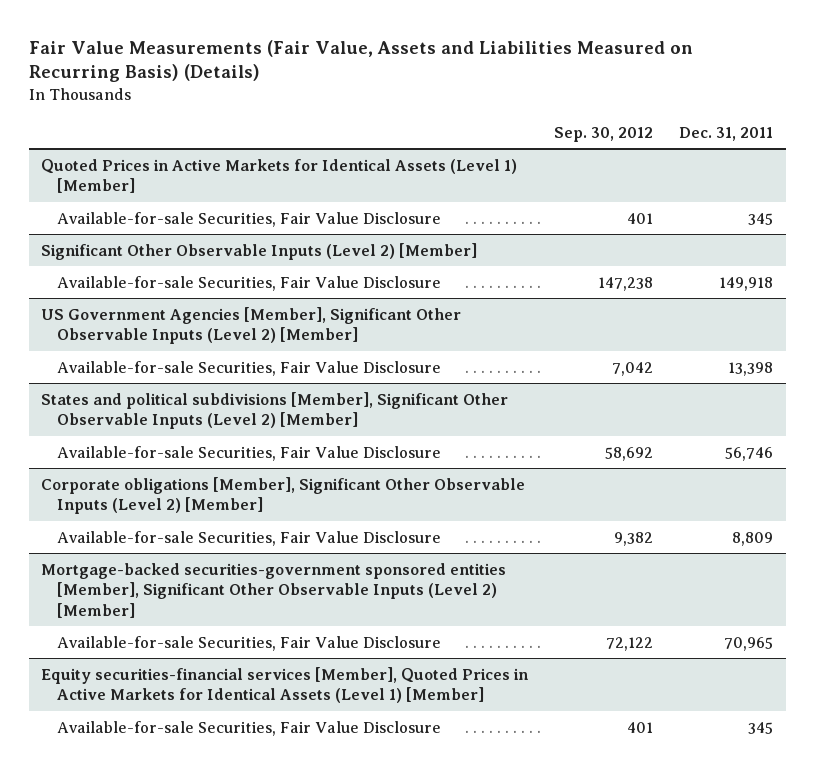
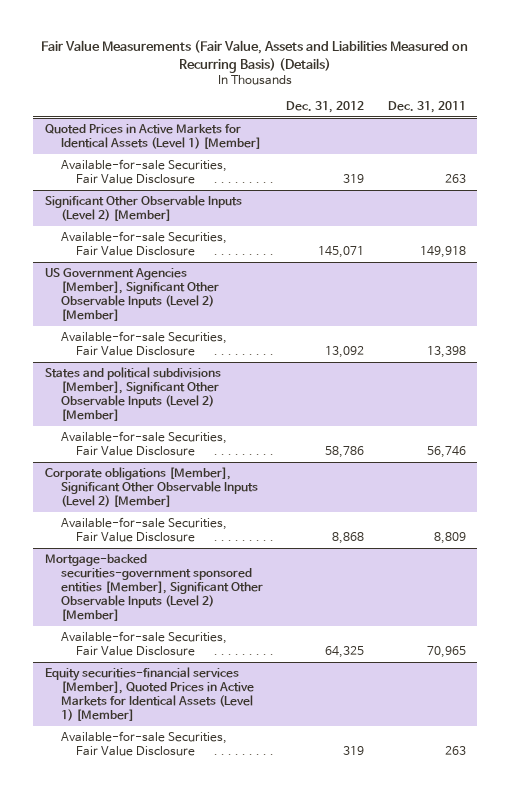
- | Sep. 30, 2012 | Dec. 31, 2011
+ | Dec. 31, 2012 | Dec. 31, 2011
@ Quoted Prices in Active Markets for Identical Assets (Level 1) [Member]
- Available-for-sale Securities, Fair Value Disclosure | 401 | 345
+ Available-for-sale Securities, Fair Value Disclosure | 319 | 263
@ Equity securities-financial services [Member], Quoted Prices in Active Markets for Identical Assets (Level 1) [Member]
- Available-for-sale Securities, Fair Value Disclosure | 401 | 345
+ Available-for-sale Securities, Fair Value Disclosure | 319 | 263

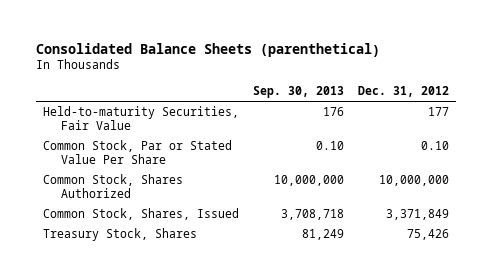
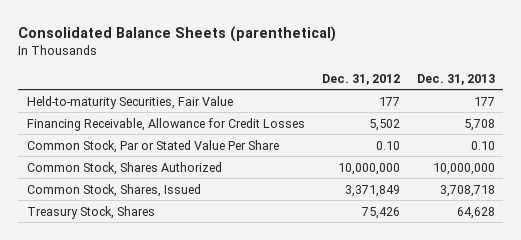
- | Sep. 30, 2013 | Dec. 31, 2012
+ | Dec. 31, 2012 | Dec. 31, 2013
+ Financing Receivable, Allowance for Credit Losses | 5,502 | 5,708

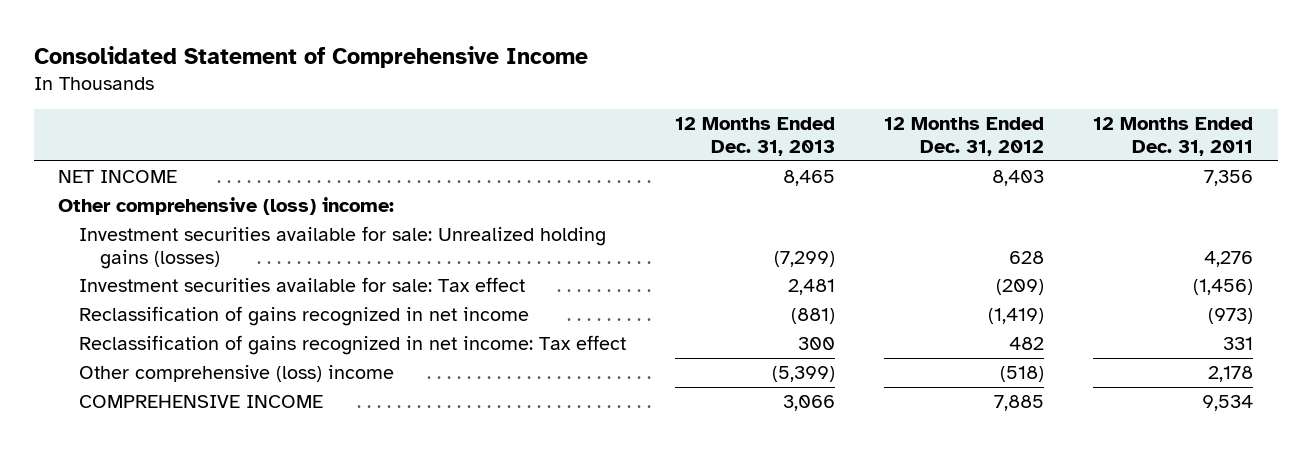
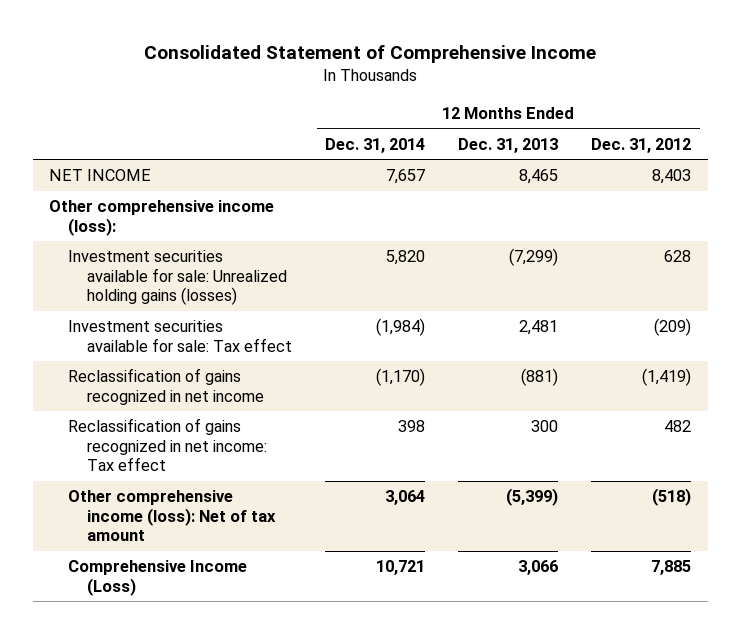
- | 12 Months Ended Dec. 31, 2013 | 12 Months Ended Dec. 31, 2012 | 12 Months Ended Dec. 31, 2011
+ | 12 Months Ended Dec. 31, 2014 | 12 Months Ended Dec. 31, 2013 | 12 Months Ended Dec. 31, 2012
- Other comprehensive (loss) income:
+ Other comprehensive income (loss):
- Other comprehensive (loss) income | (5,399) | (518) | 2,178
- COMPREHENSIVE INCOME | 3,066 | 7,885 | 9,534
+ Other comprehensive income (loss): Net of tax amount | 3,064 | (5,399) | (518)
+ Comprehensive Income (Loss) | 10,721 | 3,066 | 7,885

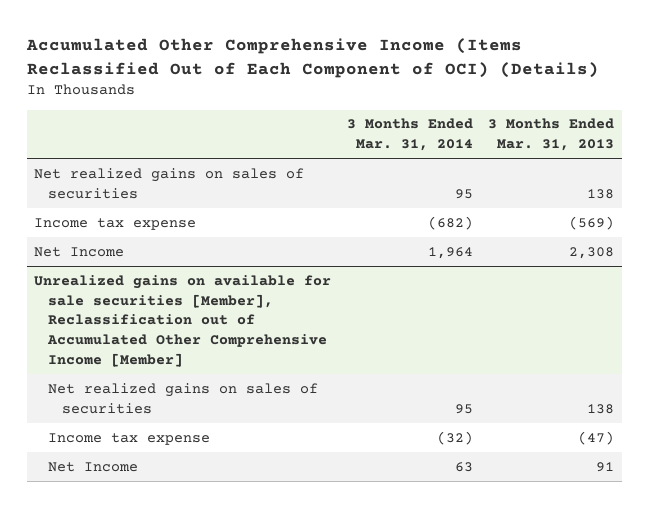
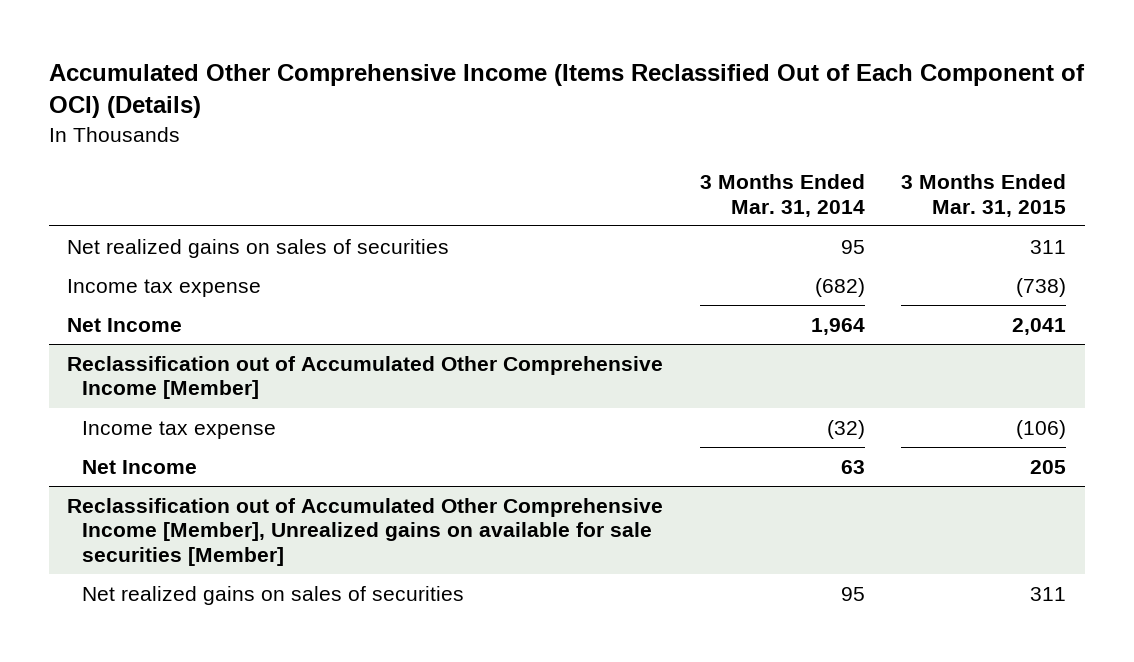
- | 3 Months Ended Mar. 31, 2014 | 3 Months Ended Mar. 31, 2013
+ | 3 Months Ended Mar. 31, 2014 | 3 Months Ended Mar. 31, 2015
- Unrealized gains on available for sale securities [Member], Reclassification out of Accumulated Other Comprehensive Income [Member]
- Net realized gains on sales of securities | 95 | 138
+ Reclassification out of Accumulated Other Comprehensive Income [Member]
+ Reclassification out of Accumulated Other Comprehensive Income [Member], Unrealized gains on available for sale securities [Member]
+ Net realized gains on sales of securities | 95 | 311

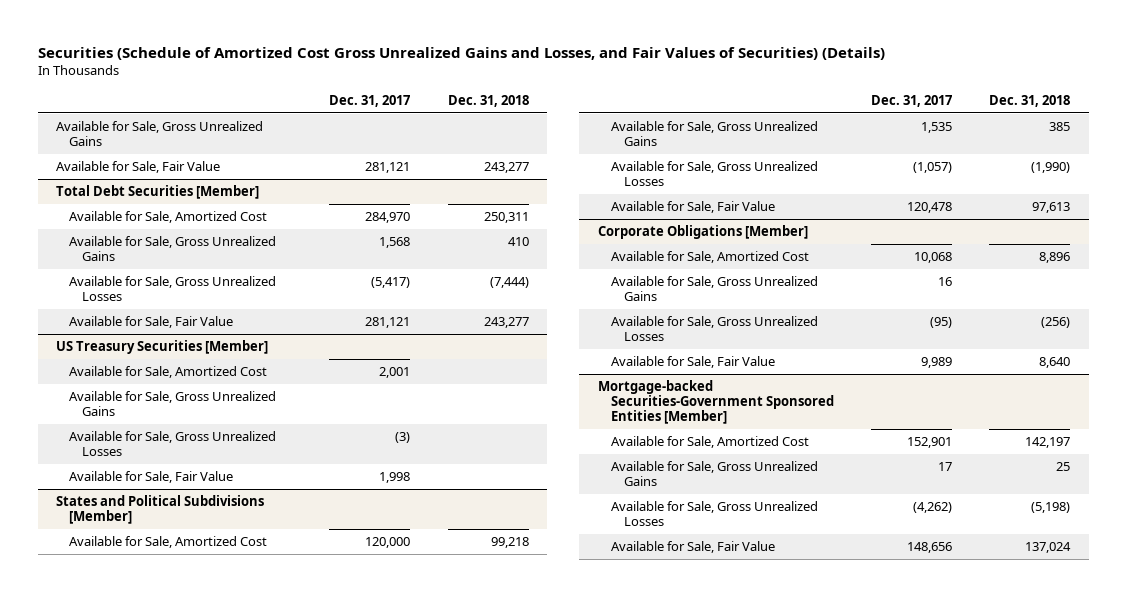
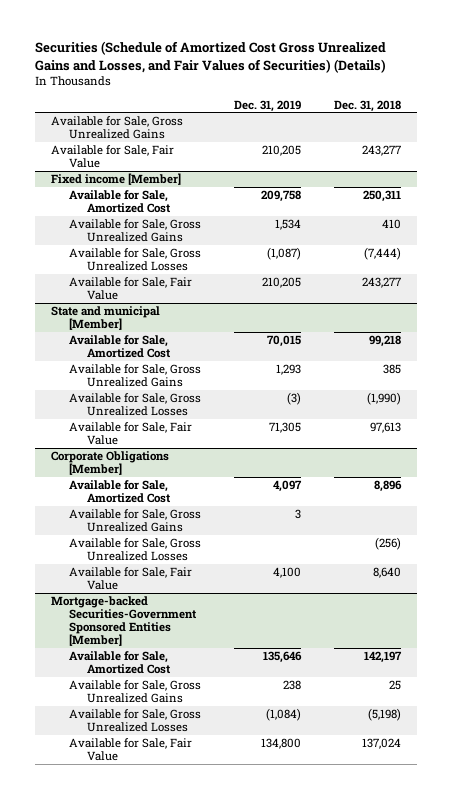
- | Dec. 31, 2017 | Dec. 31, 2018
+ | Dec. 31, 2019 | Dec. 31, 2018
- Total Debt Securities [Member]
+ Fixed income [Member]
- US Treasury Securities [Member]
- Available for Sale, Amortized Cost | 2,001 |
- Available for Sale, Gross Unrealized Gains
- Available for Sale, Gross Unrealized Losses | (3) |
- Available for Sale, Fair Value | 1,998 |
- States and Political Subdivisions [Member]
+ State and municipal [Member]

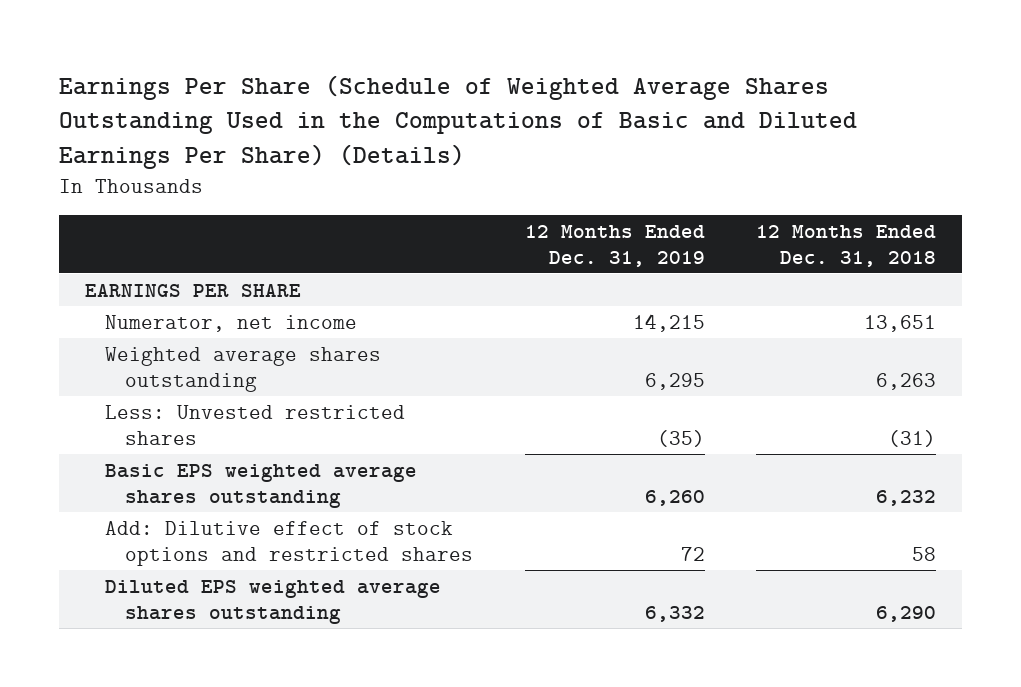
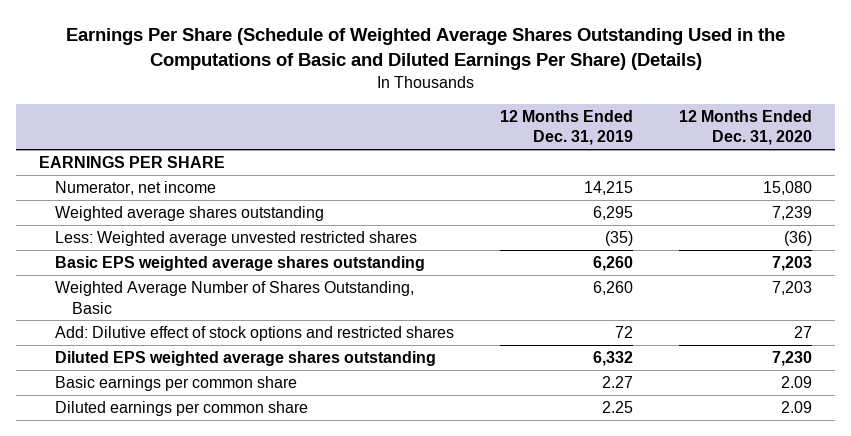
- | 12 Months Ended Dec. 31, 2019 | 12 Months Ended Dec. 31, 2018
+ | 12 Months Ended Dec. 31, 2019 | 12 Months Ended Dec. 31, 2020
- Less: Unvested restricted shares | (35) | (31)
+ Less: Weighted average unvested restricted shares | (35) | (36)
+ Weighted Average Number of Shares Outstanding, Basic | 6,260 | 7,203
+ Basic earnings per common share | 2.27 | 2.09
+ Diluted earnings per common share | 2.25 | 2.09

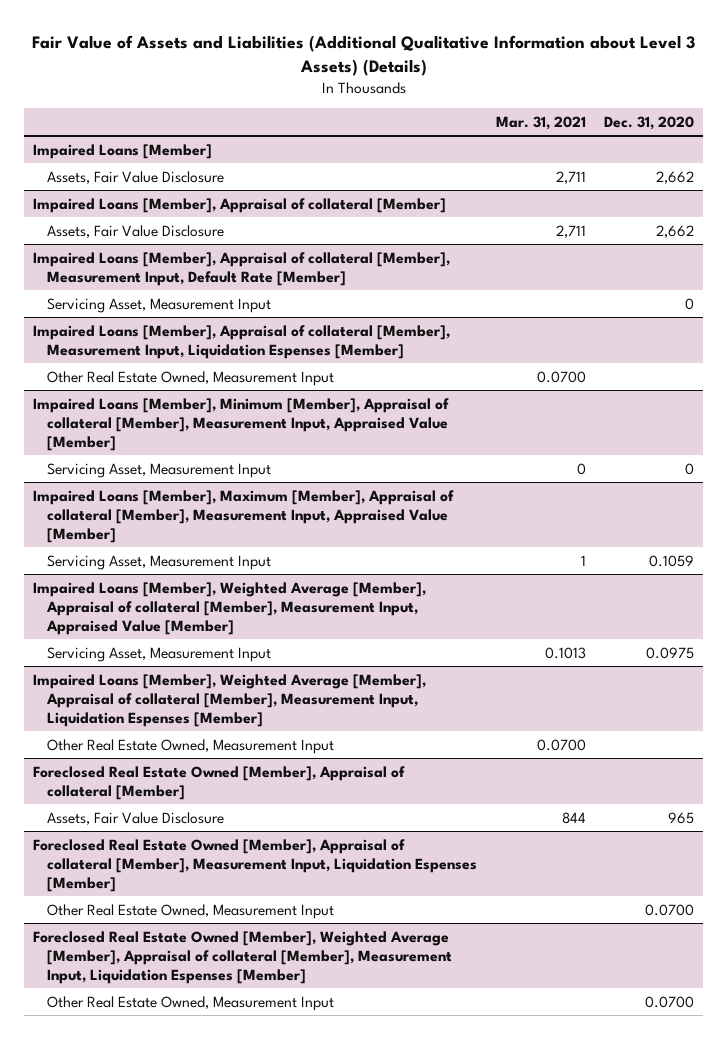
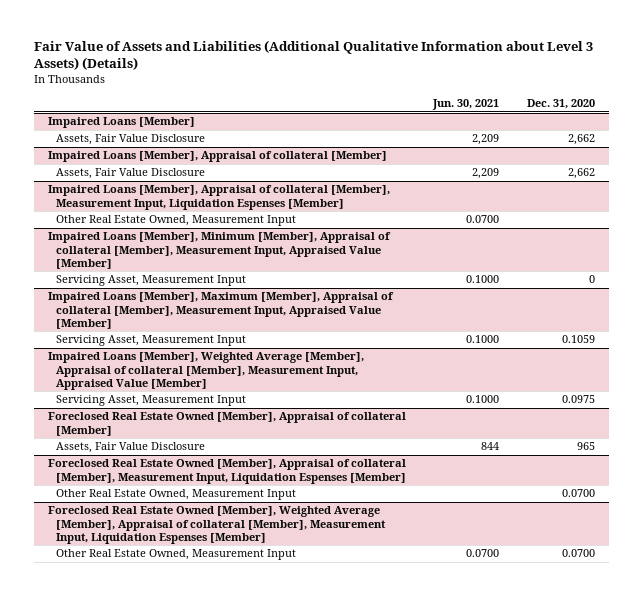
- | Mar. 31, 2021 | Dec. 31, 2020
+ | Jun. 30, 2021 | Dec. 31, 2020
- Impaired Loans [Member], Appraisal of collateral [Member], Measurement Input, Default Rate [Member]
- Servicing Asset, Measurement Input | | 0
- Impaired Loans [Member], Weighted Average [Member], Appraisal of collateral [Member], Measurement Input, Liquidation Espenses [Member]
- Other Real Estate Owned, Measurement Input | 0.0700 |

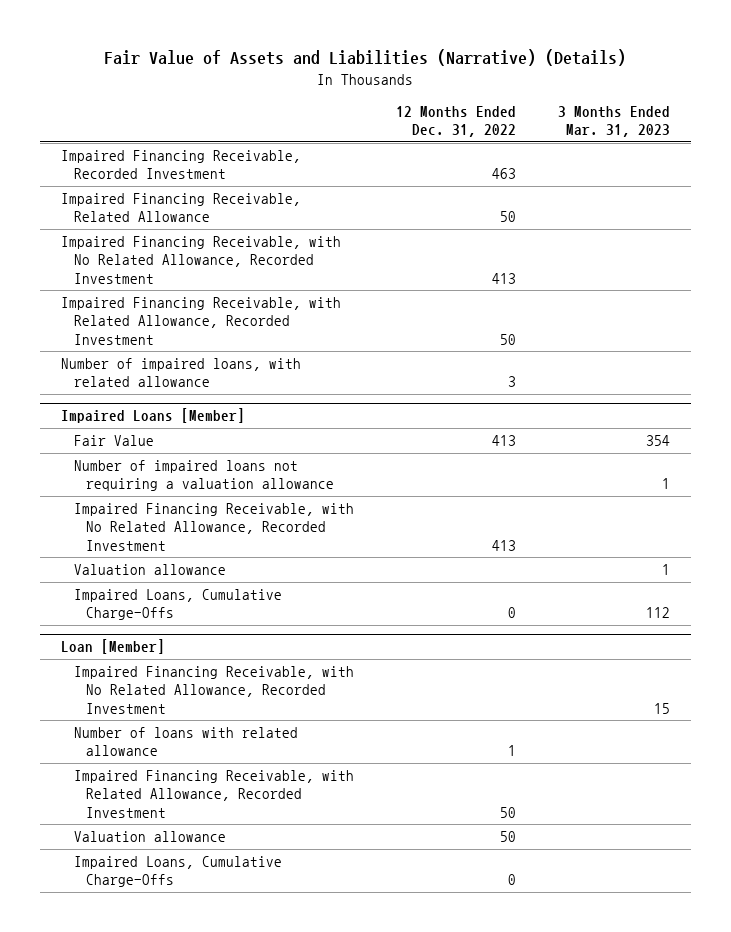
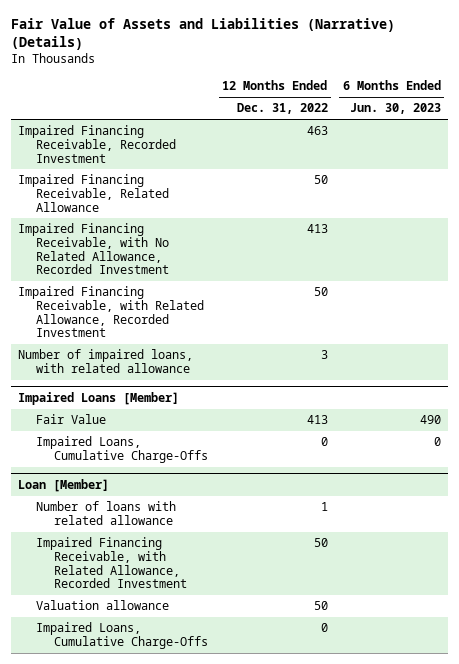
- | 12 Months Ended Dec. 31, 2022 | 3 Months Ended Mar. 31, 2023
+ | 12 Months Ended Dec. 31, 2022 | 6 Months Ended Jun. 30, 2023
@ Impaired Loans [Member]
- Number of impaired loans not requiring a valuation allowance | | 1
- Impaired Financing Receivable, with No Related Allowance, Recorded Investment | 413 |
- Valuation allowance | | 1
@ Loan [Member]
- Impaired Financing Receivable, with No Related Allowance, Recorded Investment | | 15

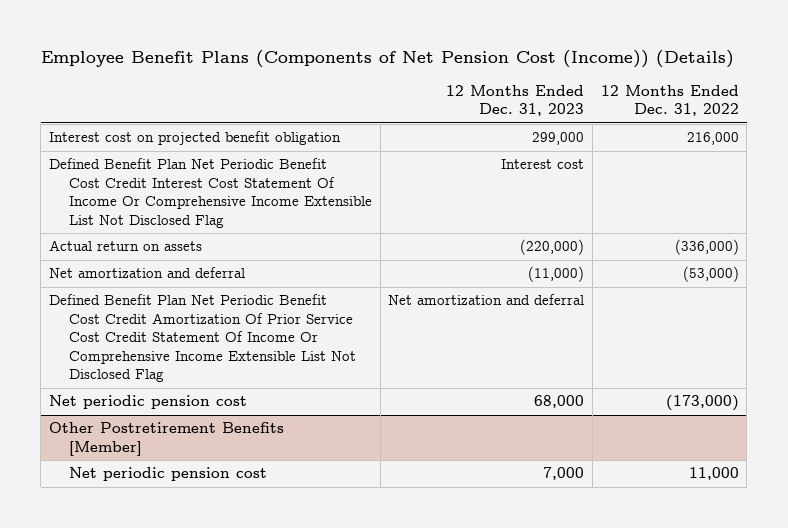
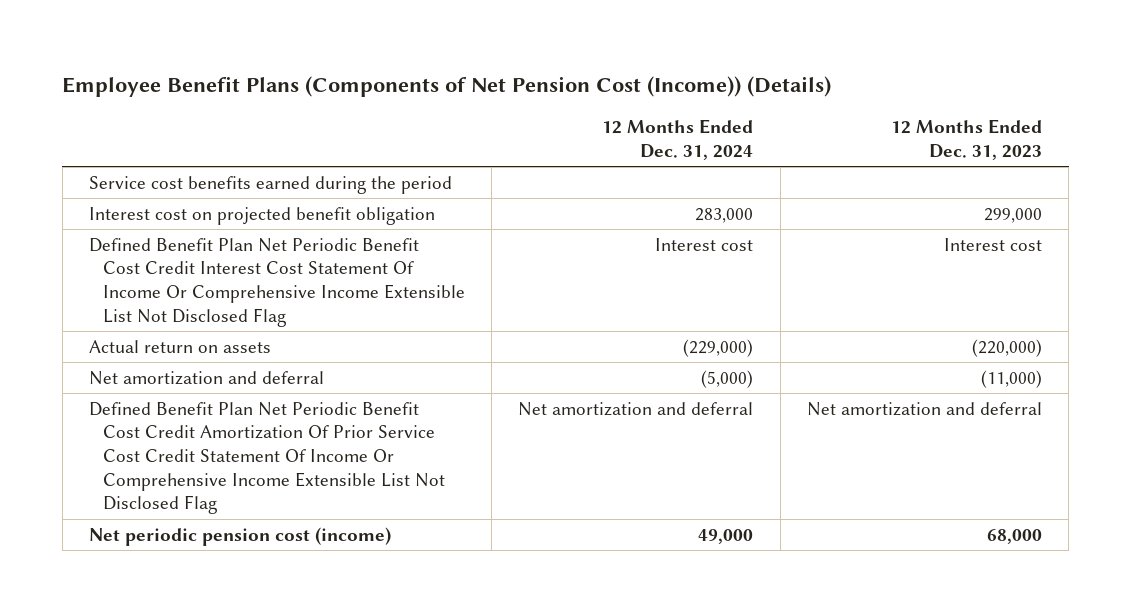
- | 12 Months Ended Dec. 31, 2023 | 12 Months Ended Dec. 31, 2022
+ | 12 Months Ended Dec. 31, 2024 | 12 Months Ended Dec. 31, 2023
+ Service cost benefits earned during the period
- Net periodic pension cost | 68,000 | (173,000)
- Other Postretirement Benefits [Member]
- Net periodic pension cost | 7,000 | 11,000
+ Net periodic pension cost (income) | 49,000 | 68,000

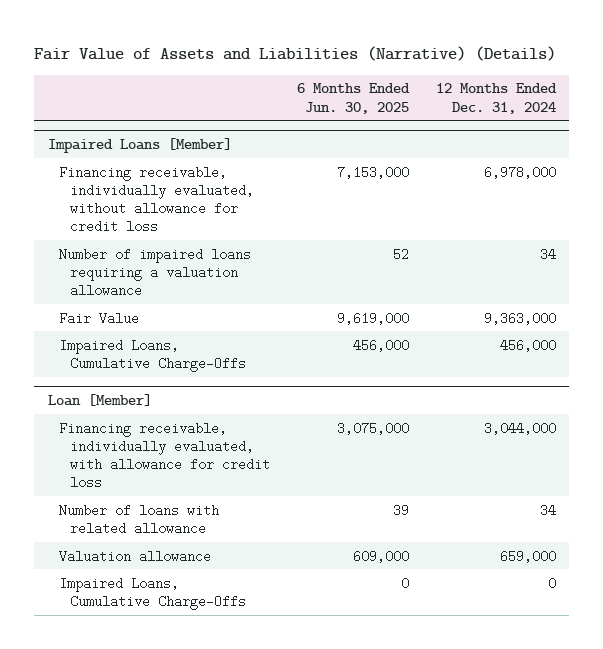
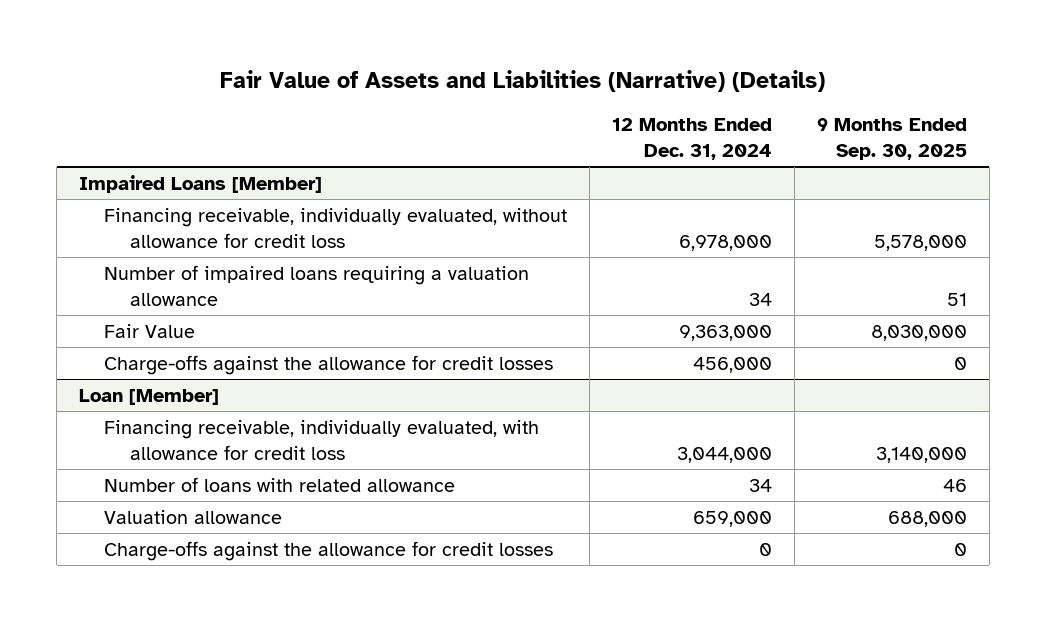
- | 6 Months Ended Jun. 30, 2025 | 12 Months Ended Dec. 31, 2024
+ | 12 Months Ended Dec. 31, 2024 | 9 Months Ended Sep. 30, 2025
@ Impaired Loans [Member]
- Impaired Loans, Cumulative Charge-Offs | 456,000 | 456,000
+ Charge-offs against the allowance for credit losses | 456,000 | 0
@ Loan [Member]
- Impaired Loans, Cumulative Charge-Offs | 0 | 0
+ Charge-offs against the allowance for credit losses | 0 | 0

